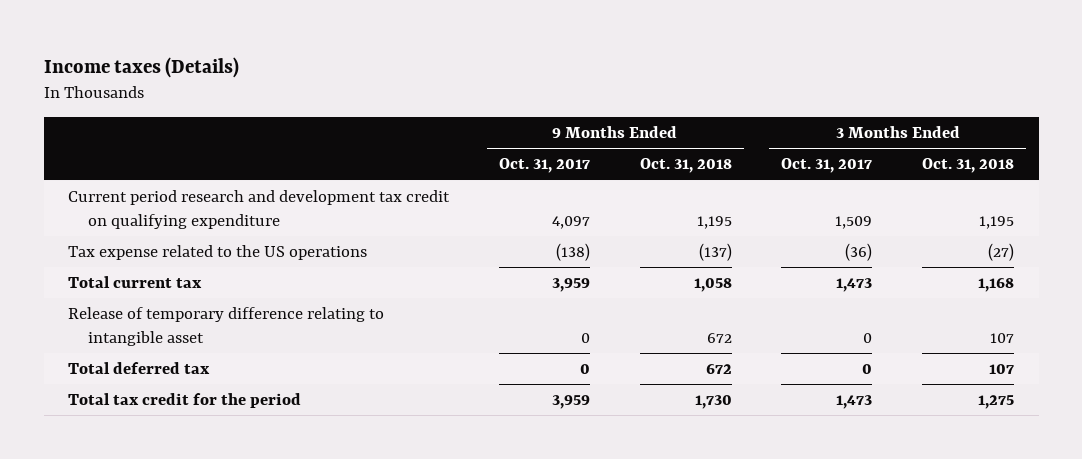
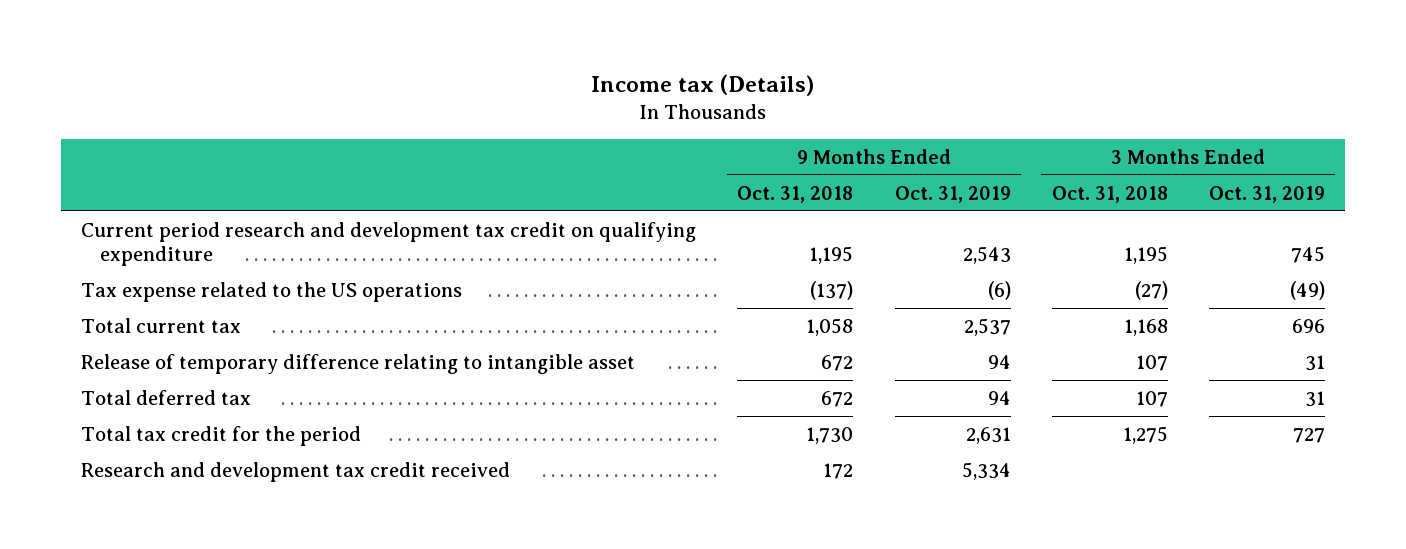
- Income taxes (Details)
+ Income tax (Details)
- | 9 Months Ended Oct. 31, 2017 | 9 Months Ended Oct. 31, 2018 | 3 Months Ended Oct. 31, 2017 | 3 Months Ended Oct. 31, 2018
+ | 9 Months Ended Oct. 31, 2018 | 9 Months Ended Oct. 31, 2019 | 3 Months Ended Oct. 31, 2018 | 3 Months Ended Oct. 31, 2019
+ Research and development tax credit received | 172 | 5,334 | |

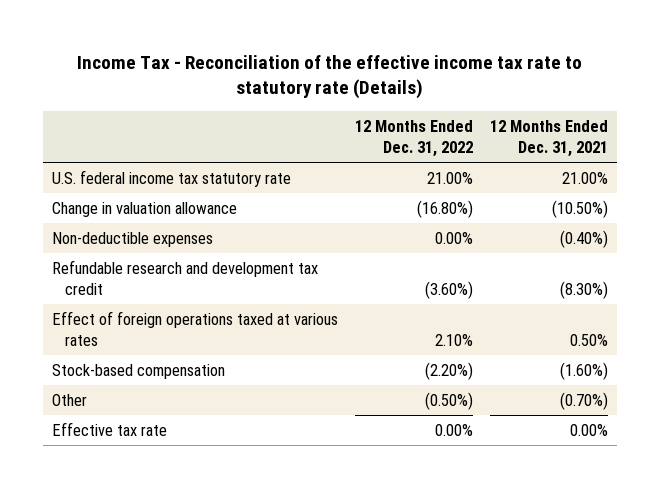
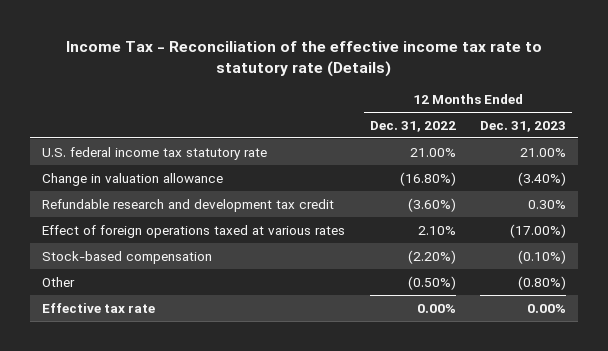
- | 12 Months Ended Dec. 31, 2022 | 12 Months Ended Dec. 31, 2021
+ | 12 Months Ended Dec. 31, 2022 | 12 Months Ended Dec. 31, 2023
- Non-deductible expenses | 0.00% | (0.40%)

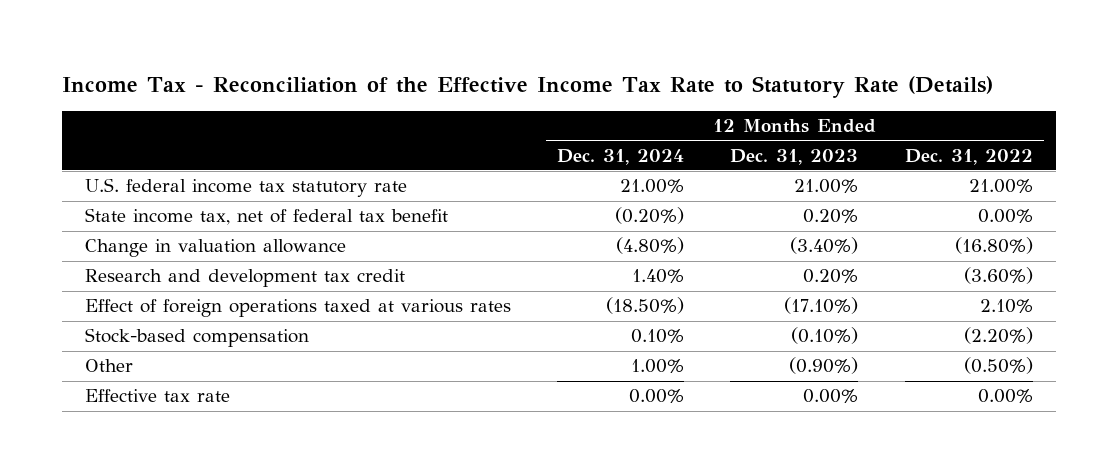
- Income Tax - Reconciliation of the effective income tax rate to statutory rate (Details)
+ Income Tax - Reconciliation of the Effective Income Tax Rate to Statutory Rate (Details)
- | 12 Months Ended Dec. 31, 2022 | 12 Months Ended Dec. 31, 2023
+ | 12 Months Ended Dec. 31, 2024 | 12 Months Ended Dec. 31, 2023 | 12 Months Ended Dec. 31, 2022
+ State income tax, net of federal tax benefit | (0.20%) | 0.20% | 0.00%
- Refundable research and development tax credit | (3.60%) | 0.30%
- Effect of foreign operations taxed at various rates | 2.10% | (17.00%)
+ Research and development tax credit | 1.40% | 0.20% | (3.60%)
+ Effect of foreign operations taxed at various rates | (18.50%) | (17.10%) | 2.10%
- Other | (0.50%) | (0.80%)
+ Other | 1.00% | (0.90%) | (0.50%)

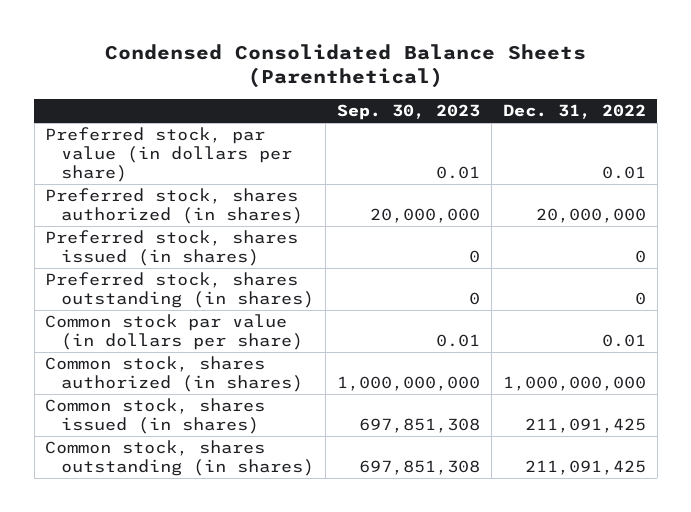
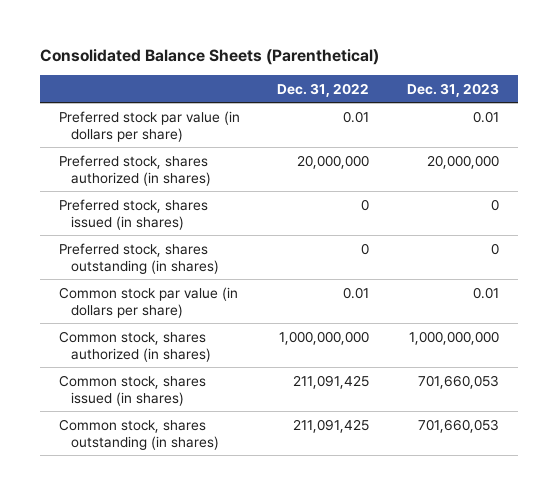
- Condensed Consolidated Balance Sheets (Parenthetical)
+ Consolidated Balance Sheets (Parenthetical)
- | Sep. 30, 2023 | Dec. 31, 2022
+ | Dec. 31, 2022 | Dec. 31, 2023
- Preferred stock, par value (in dollars per share) | 0.01 | 0.01
+ Preferred stock par value (in dollars per share) | 0.01 | 0.01

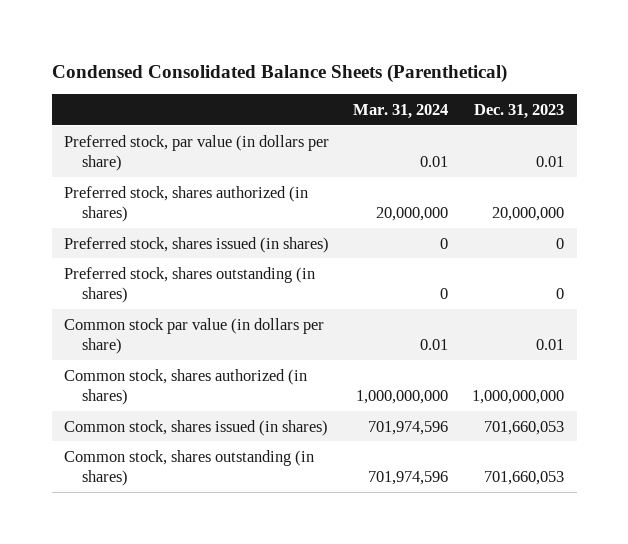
- Consolidated Balance Sheets (Parenthetical)
+ Condensed Consolidated Balance Sheets (Parenthetical)
- | Dec. 31, 2022 | Dec. 31, 2023
+ | Mar. 31, 2024 | Dec. 31, 2023
- Preferred stock par value (in dollars per share) | 0.01 | 0.01
+ Preferred stock, par value (in dollars per share) | 0.01 | 0.01

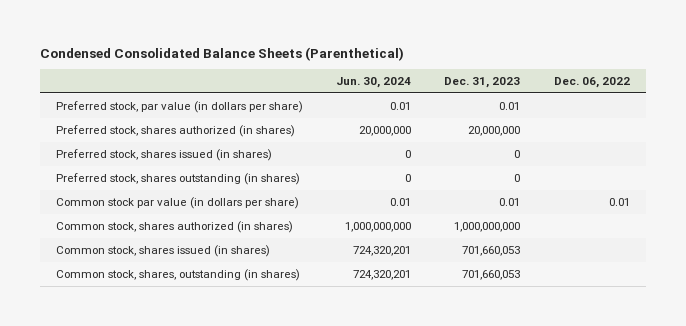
- | Mar. 31, 2024 | Dec. 31, 2023
+ | Jun. 30, 2024 | Dec. 31, 2023 | Dec. 06, 2022
- Common stock, shares outstanding (in shares) | 701,974,596 | 701,660,053
+ Common stock, shares, outstanding (in shares) | 724,320,201 | 701,660,053 |

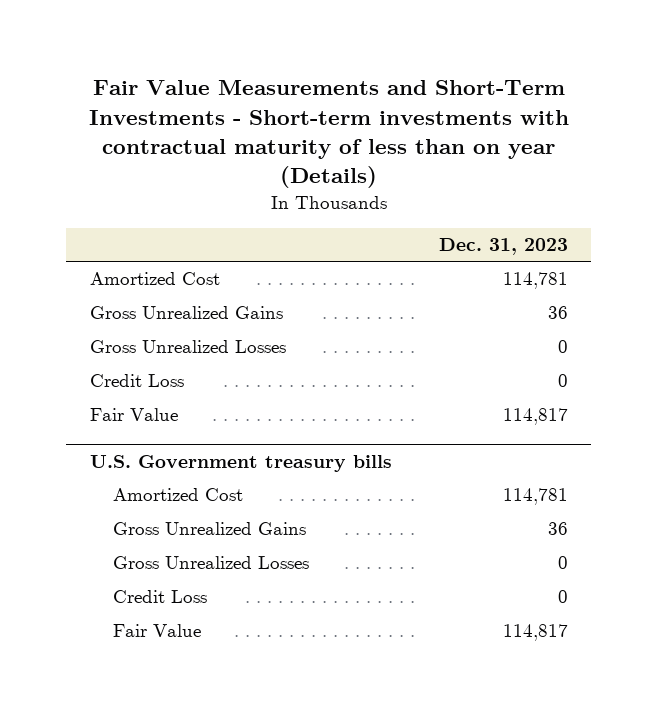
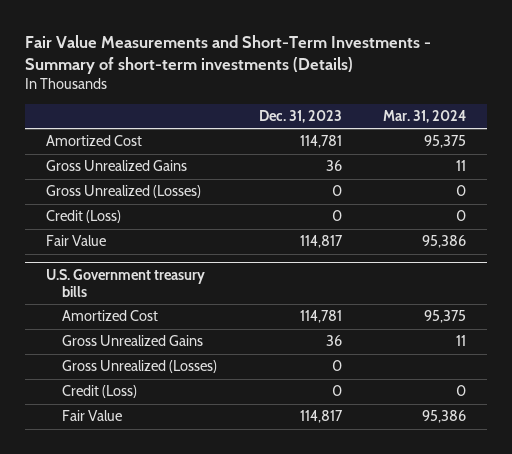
- Fair Value Measurements and Short-Term Investments - Short-term investments with contractual maturity of less than on year (Details)
+ Fair Value Measurements and Short-Term Investments - Summary of short-term investments (Details)
- | Dec. 31, 2023
+ | Dec. 31, 2023 | Mar. 31, 2024
- Gross Unrealized Losses | 0
- Credit Loss | 0
+ Gross Unrealized (Losses) | 0 | 0
+ Credit (Loss) | 0 | 0
@ U.S. Government treasury bills
- Gross Unrealized Losses | 0
- Credit Loss | 0
+ Gross Unrealized (Losses) | 0 |
+ Credit (Loss) | 0 | 0

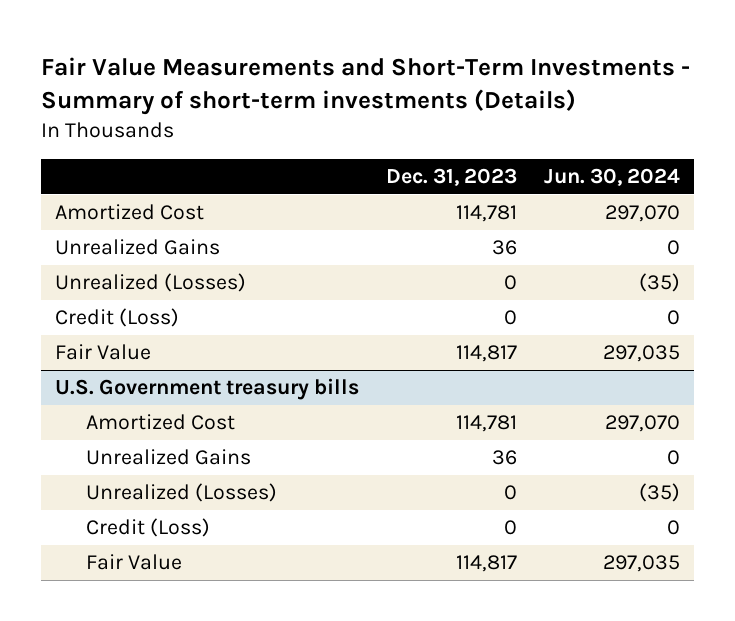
- | Dec. 31, 2023 | Mar. 31, 2024
+ | Dec. 31, 2023 | Jun. 30, 2024
- Gross Unrealized Gains | 36 | 11
- Gross Unrealized (Losses) | 0 | 0
+ Unrealized Gains | 36 | 0
+ Unrealized (Losses) | 0 | (35)
@ U.S. Government treasury bills
- Gross Unrealized Gains | 36 | 11
- Gross Unrealized (Losses) | 0 |
+ Unrealized Gains | 36 | 0
+ Unrealized (Losses) | 0 | (35)

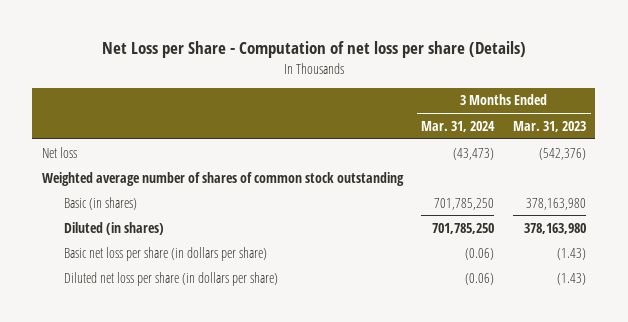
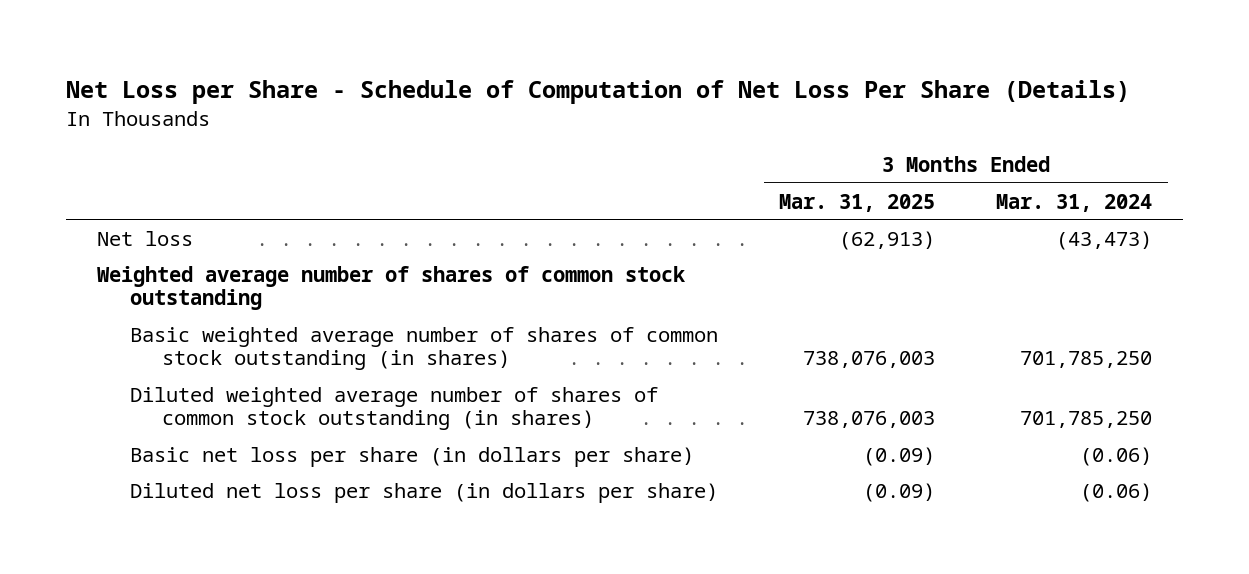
- Net Loss per Share - Computation of net loss per share (Details)
+ Net Loss per Share - Schedule of Computation of Net Loss Per Share (Details)
- | 3 Months Ended Mar. 31, 2024 | 3 Months Ended Mar. 31, 2023
+ | 3 Months Ended Mar. 31, 2025 | 3 Months Ended Mar. 31, 2024
- Basic (in shares) | 701,785,250 | 378,163,980
- Diluted (in shares) | 701,785,250 | 378,163,980
+ Basic weighted average number of shares of common stock outstanding (in shares) | 738,076,003 | 701,785,250
+ Diluted weighted average number of shares of common stock outstanding (in shares) | 738,076,003 | 701,785,250

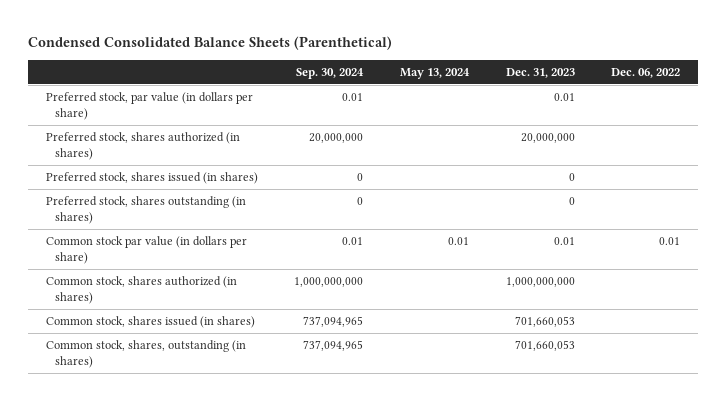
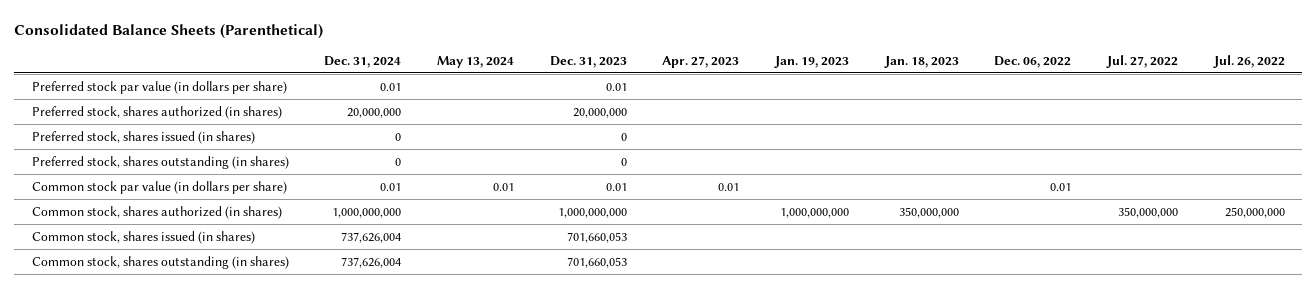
- Condensed Consolidated Balance Sheets (Parenthetical)
+ Consolidated Balance Sheets (Parenthetical)
- | Sep. 30, 2024 | May 13, 2024 | Dec. 31, 2023 | Dec. 06, 2022
+ | Dec. 31, 2024 | May 13, 2024 | Dec. 31, 2023 | Apr. 27, 2023 | Jan. 19, 2023 | Jan. 18, 2023 | Dec. 06, 2022 | Jul. 27, 2022 | Jul. 26, 2022
- Preferred stock, par value (in dollars per share) | 0.01 | | 0.01 |
+ Preferred stock par value (in dollars per share) | 0.01 | | 0.01 | | | | | |
- Common stock, shares, outstanding (in shares) | 737,094,965 | | 701,660,053 |
+ Common stock, shares outstanding (in shares) | 737,626,004 | | 701,660,053 | | | | | |

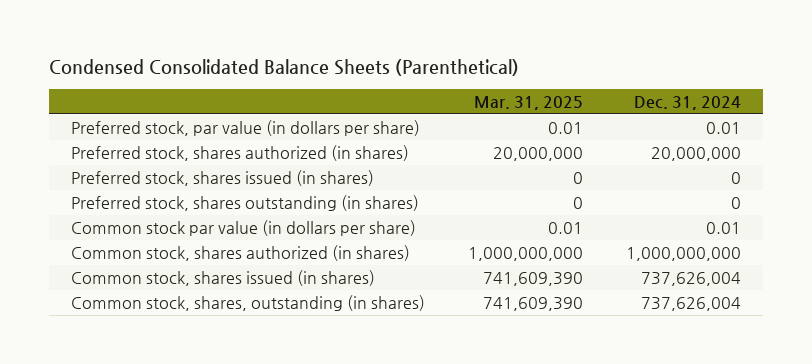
- Consolidated Balance Sheets (Parenthetical)
+ Condensed Consolidated Balance Sheets (Parenthetical)
- | Dec. 31, 2024 | May 13, 2024 | Dec. 31, 2023 | Apr. 27, 2023 | Jan. 19, 2023 | Jan. 18, 2023 | Dec. 06, 2022 | Jul. 27, 2022 | Jul. 26, 2022
+ | Mar. 31, 2025 | Dec. 31, 2024
- Preferred stock par value (in dollars per share) | 0.01 | | 0.01 | | | | | |
+ Preferred stock, par value (in dollars per share) | 0.01 | 0.01
- Common stock, shares outstanding (in shares) | 737,626,004 | | 701,660,053 | | | | | |
+ Common stock, shares, outstanding (in shares) | 741,609,390 | 737,626,004

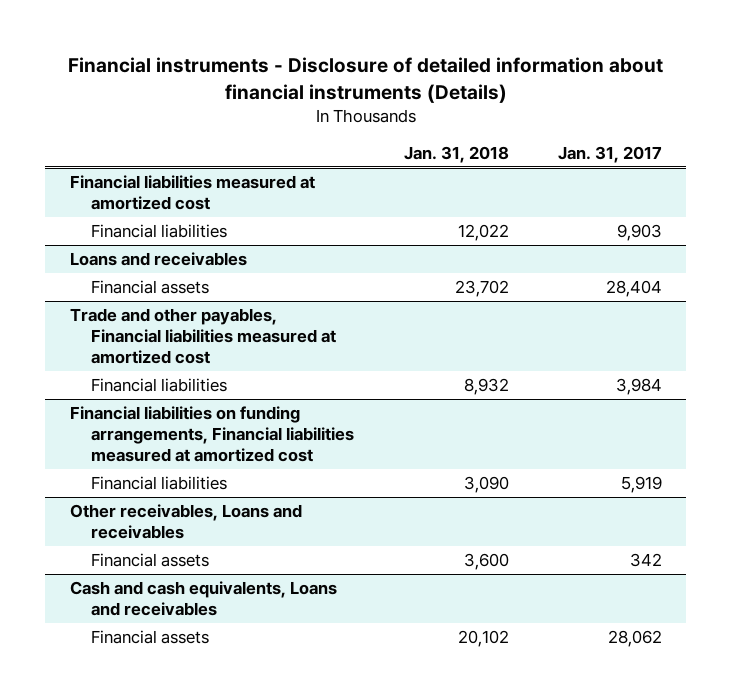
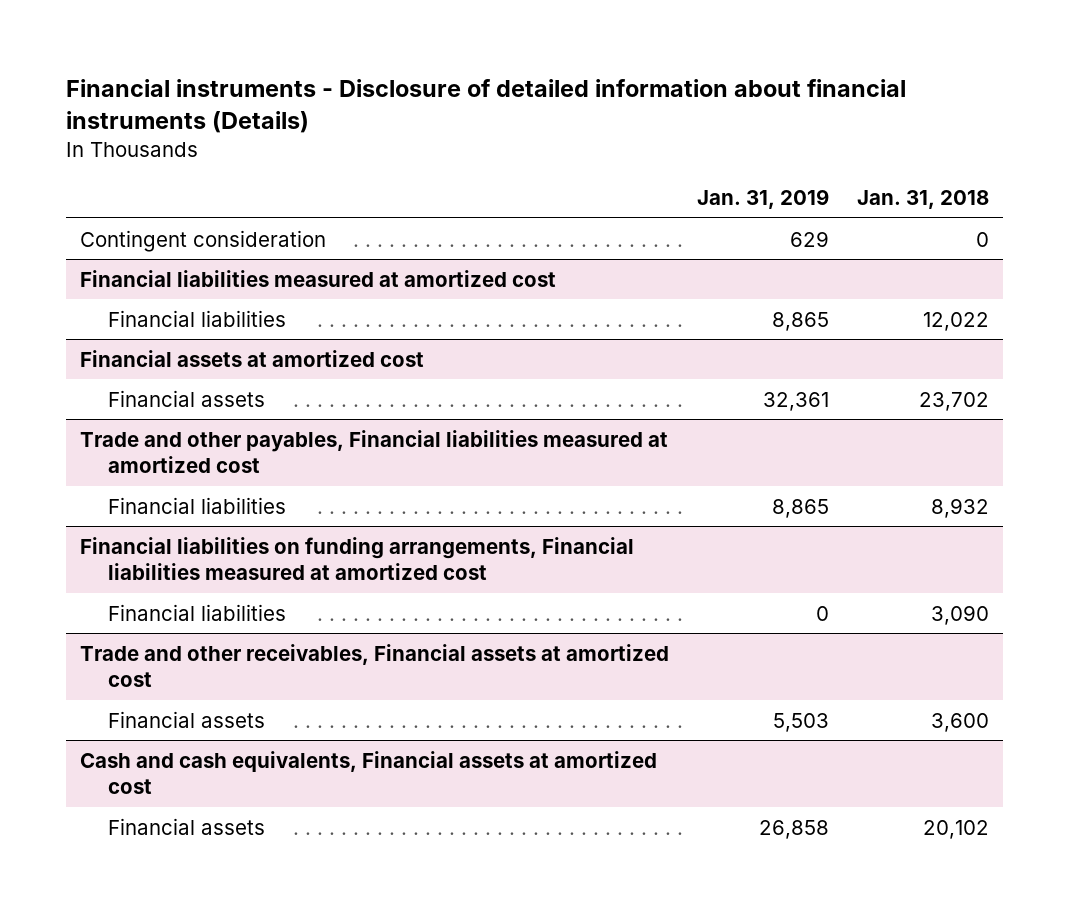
- | Jan. 31, 2018 | Jan. 31, 2017
+ | Jan. 31, 2019 | Jan. 31, 2018
+ Contingent consideration | 629 | 0
- Loans and receivables
+ Financial assets at amortized cost
- Other receivables, Loans and receivables
+ Trade and other receivables, Financial assets at amortized cost
- Cash and cash equivalents, Loans and receivables
+ Cash and cash equivalents, Financial assets at amortized cost

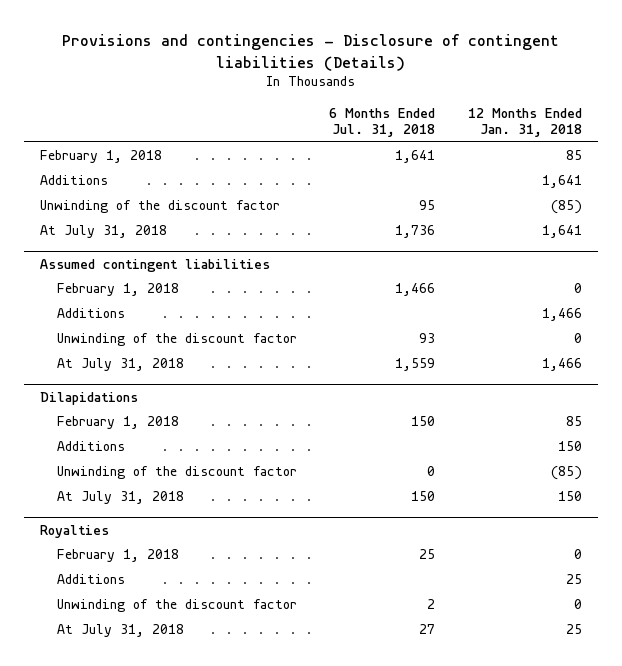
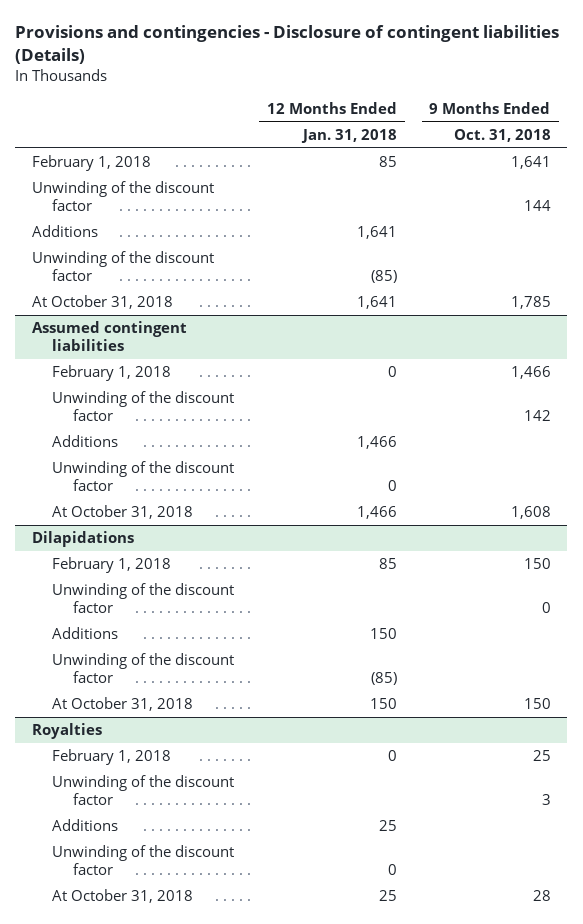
- | 6 Months Ended Jul. 31, 2018 | 12 Months Ended Jan. 31, 2018
+ | 12 Months Ended Jan. 31, 2018 | 9 Months Ended Oct. 31, 2018
+ Unwinding of the discount factor | | 144
- At July 31, 2018 | 1,736 | 1,641
+ At October 31, 2018 | 1,641 | 1,785
@ Assumed contingent liabilities
+ Unwinding of the discount factor | | 142
- At July 31, 2018 | 1,559 | 1,466
+ At October 31, 2018 | 1,466 | 1,608
@ Dilapidations
+ Unwinding of the discount factor | | 0
- At July 31, 2018 | 150 | 150
+ At October 31, 2018 | 150 | 150
@ Royalties
+ Unwinding of the discount factor | | 3
- At July 31, 2018 | 27 | 25
+ At October 31, 2018 | 25 | 28

